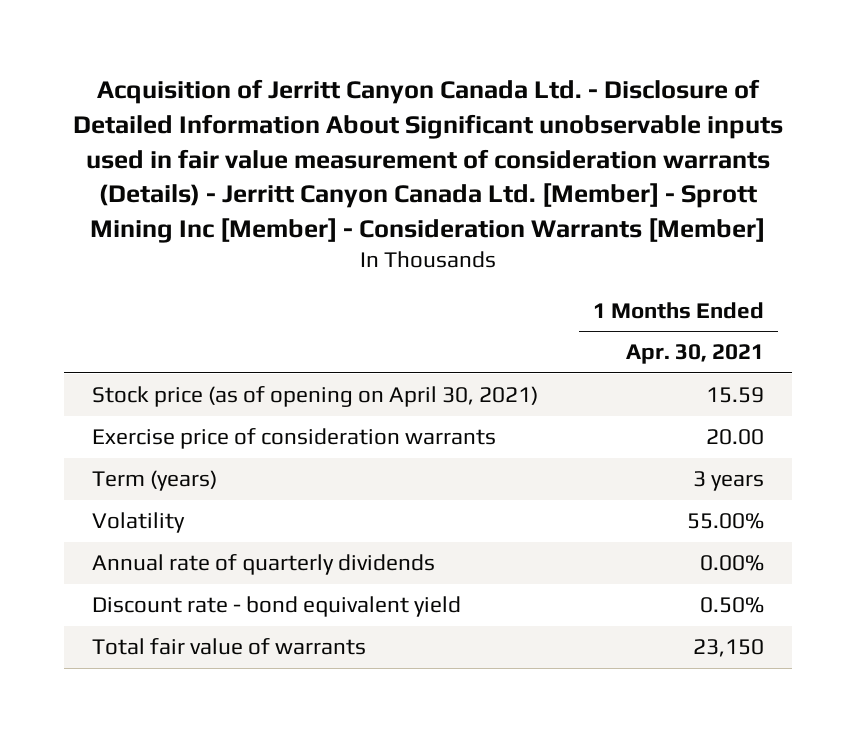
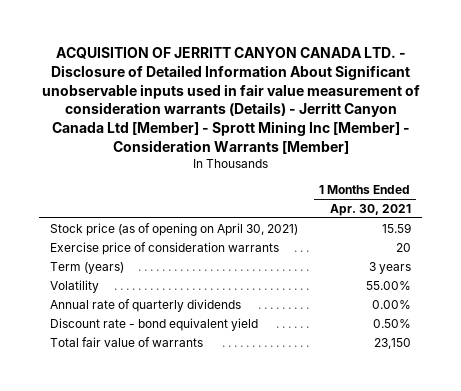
- Acquisition of Jerritt Canyon Canada Ltd. - Disclosure of Detailed Information About Significant unobservable inputs used in fair value measurement of consideration warrants (Details) - Jerritt Canyon Canada Ltd. [Member] - Sprott Mining Inc [Member] - Consideration Warrants [Member]
+ ACQUISITION OF JERRITT CANYON CANADA LTD. - Disclosure of Detailed Information About Significant unobservable inputs used in fair value measurement of consideration warrants (Details) - Jerritt Canyon Canada Ltd [Member] - Sprott Mining Inc [Member] - Consideration Warrants [Member]
- Exercise price of consideration warrants | 20.00
+ Exercise price of consideration warrants | 20

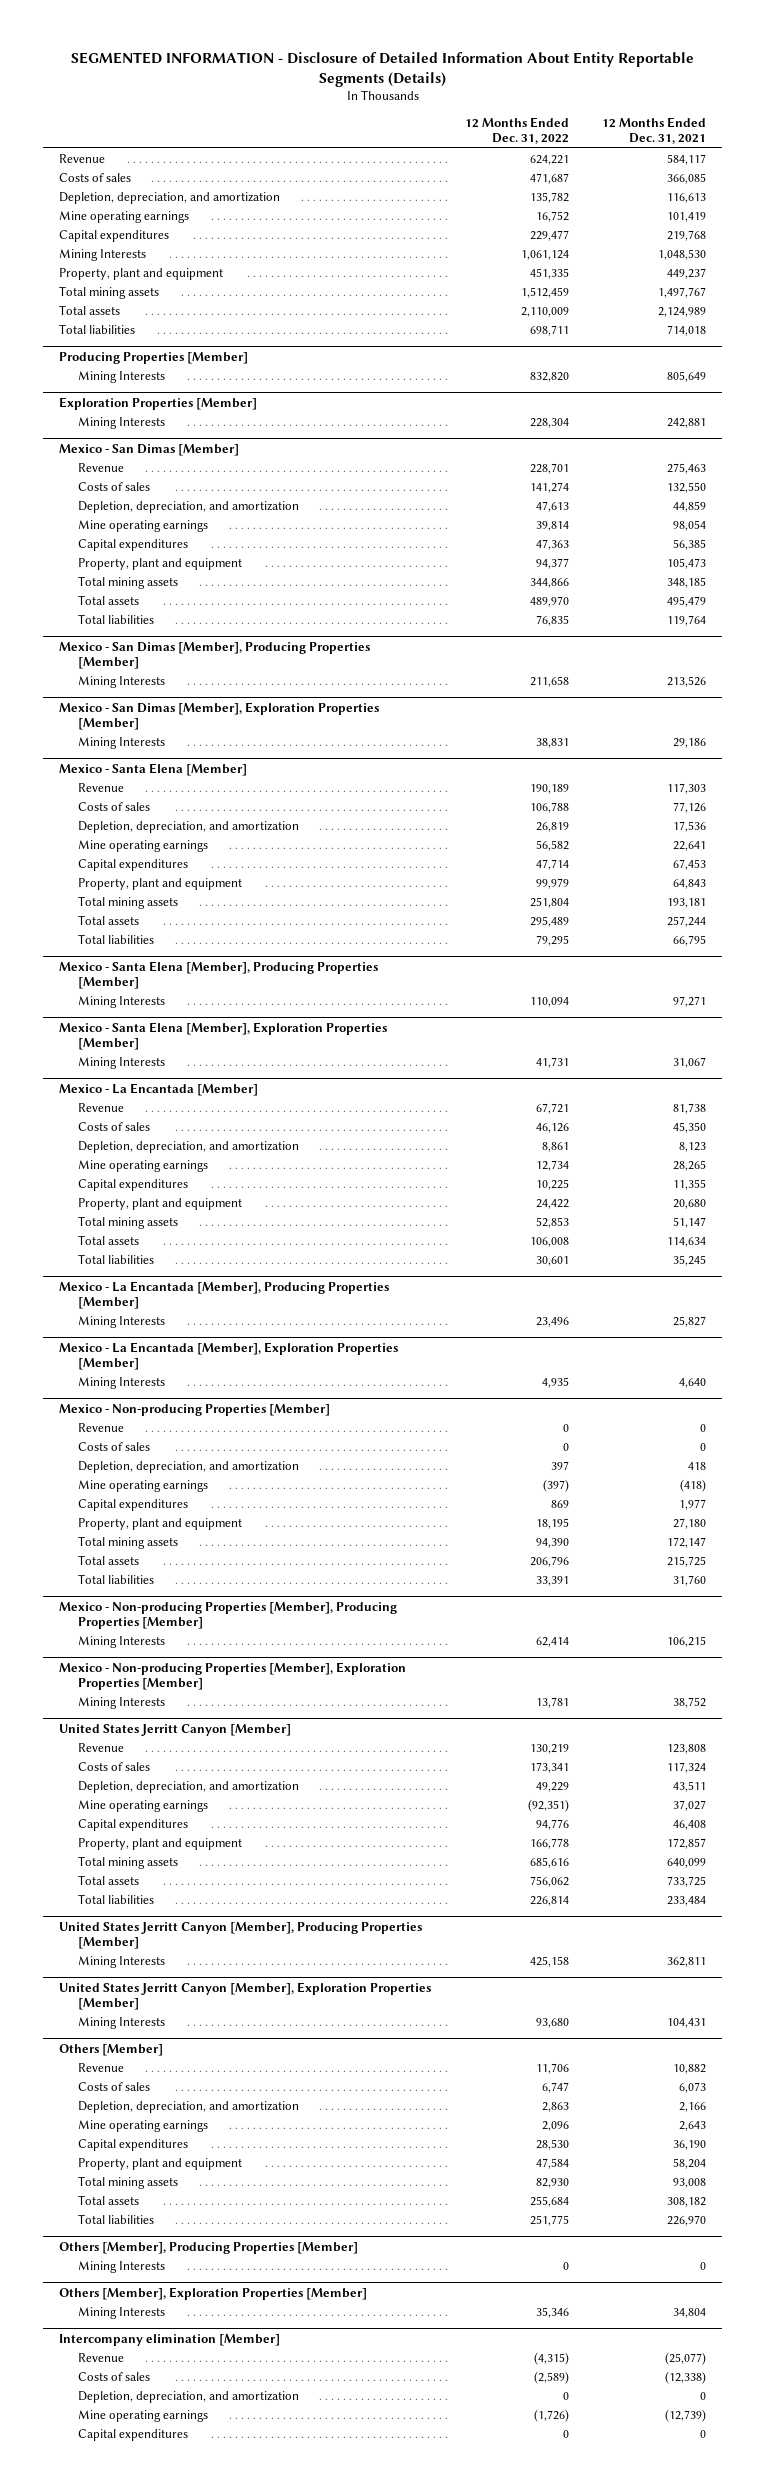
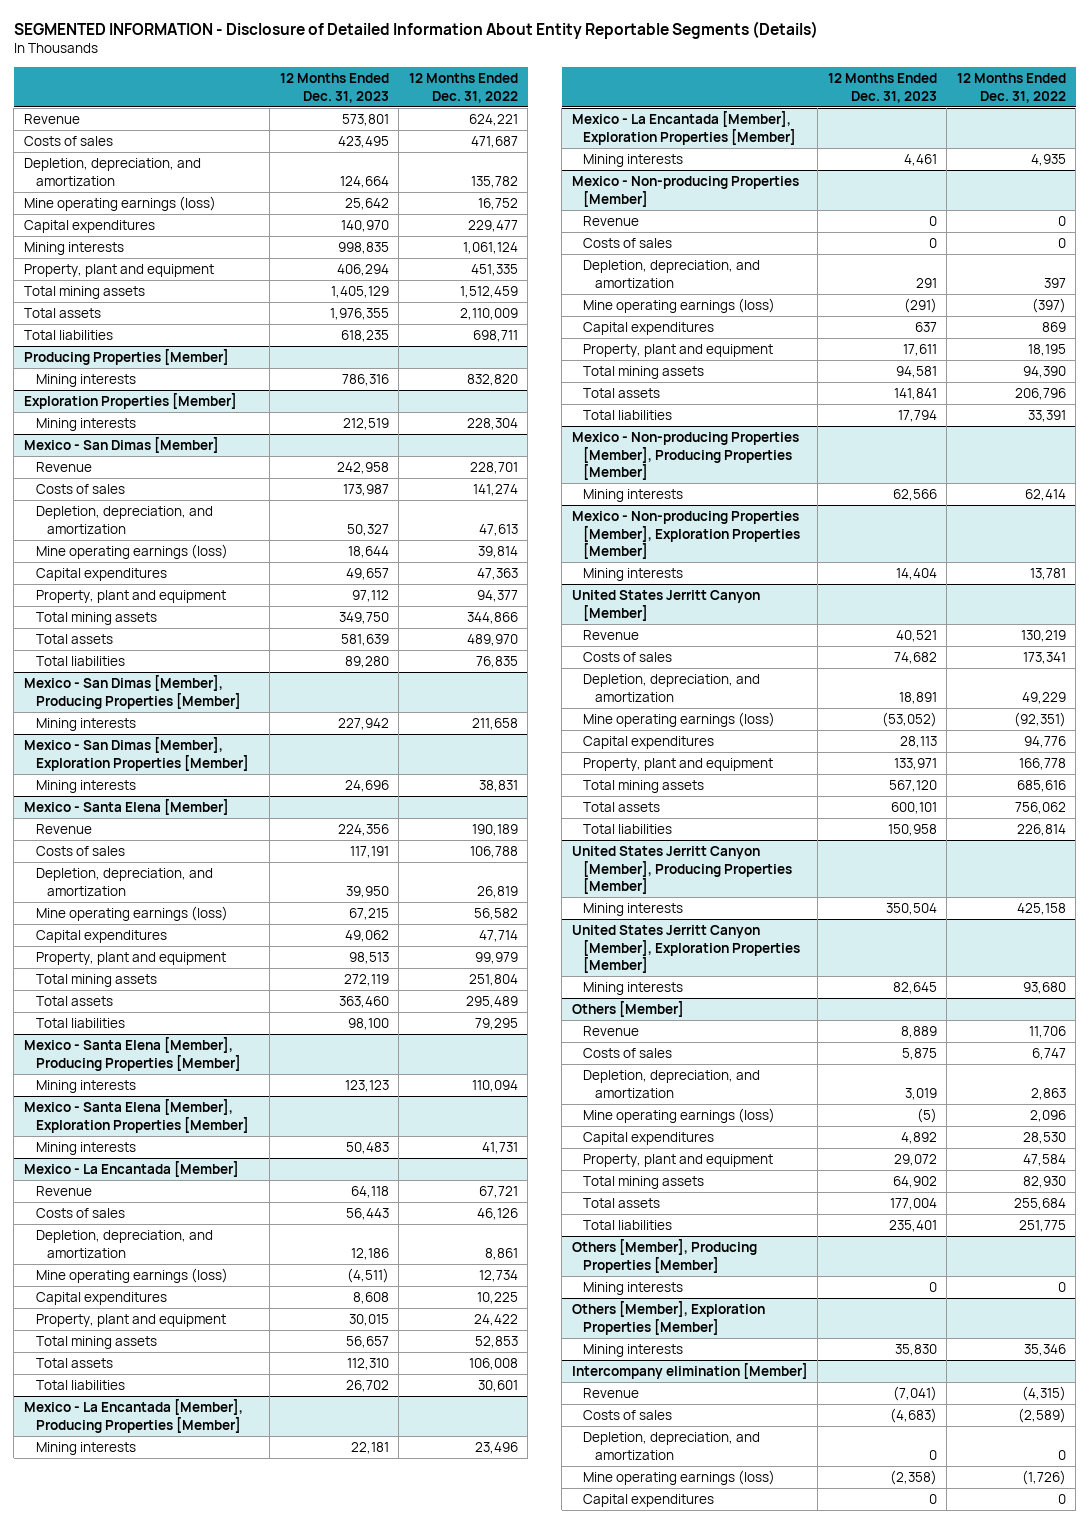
- | 12 Months Ended Dec. 31, 2022 | 12 Months Ended Dec. 31, 2021
+ | 12 Months Ended Dec. 31, 2023 | 12 Months Ended Dec. 31, 2022
- Mine operating earnings | 16,752 | 101,419
+ Mine operating earnings (loss) | 25,642 | 16,752
- Mining Interests | 1,061,124 | 1,048,530
+ Mining interests | 998,835 | 1,061,124
@ Producing Properties [Member]
- Mining Interests | 832,820 | 805,649
+ Mining interests | 786,316 | 832,820
@ Exploration Properties [Member]
- Mining Interests | 228,304 | 242,881
+ Mining interests | 212,519 | 228,304
@ Mexico - San Dimas [Member]
- Mine operating earnings | 39,814 | 98,054
+ Mine operating earnings (loss) | 18,644 | 39,814
@ Mexico - San Dimas [Member], Producing Properties [Member]
- Mining Interests | 211,658 | 213,526
+ Mining interests | 227,942 | 211,658
@ Mexico - San Dimas [Member], Exploration Properties [Member]
- Mining Interests | 38,831 | 29,186
+ Mining interests | 24,696 | 38,831
@ Mexico - Santa Elena [Member]
- Mine operating earnings | 56,582 | 22,641
+ Mine operating earnings (loss) | 67,215 | 56,582
@ Mexico - Santa Elena [Member], Producing Properties [Member]
- Mining Interests | 110,094 | 97,271
+ Mining interests | 123,123 | 110,094
@ Mexico - Santa Elena [Member], Exploration Properties [Member]
- Mining Interests | 41,731 | 31,067
+ Mining interests | 50,483 | 41,731
@ Mexico - La Encantada [Member]
- Mine operating earnings | 12,734 | 28,265
+ Mine operating earnings (loss) | (4,511) | 12,734
@ Mexico - La Encantada [Member], Producing Properties [Member]
- Mining Interests | 23,496 | 25,827
+ Mining interests | 22,181 | 23,496
@ Mexico - La Encantada [Member], Exploration Properties [Member]
- Mining Interests | 4,935 | 4,640
+ Mining interests | 4,461 | 4,935
@ Mexico - Non-producing Properties [Member]
- Mine operating earnings | (397) | (418)
+ Mine operating earnings (loss) | (291) | (397)
@ Mexico - Non-producing Properties [Member], Producing Properties [Member]
- Mining Interests | 62,414 | 106,215
+ Mining interests | 62,566 | 62,414
@ Mexico - Non-producing Properties [Member], Exploration Properties [Member]
- Mining Interests | 13,781 | 38,752
+ Mining interests | 14,404 | 13,781
@ United States Jerritt Canyon [Member]
- Mine operating earnings | (92,351) | 37,027
+ Mine operating earnings (loss) | (53,052) | (92,351)
@ United States Jerritt Canyon [Member], Producing Properties [Member]
- Mining Interests | 425,158 | 362,811
+ Mining interests | 350,504 | 425,158
@ United States Jerritt Canyon [Member], Exploration Properties [Member]
- Mining Interests | 93,680 | 104,431
+ Mining interests | 82,645 | 93,680
@ Others [Member]
- Mine operating earnings | 2,096 | 2,643
+ Mine operating earnings (loss) | (5) | 2,096
@ Others [Member], Producing Properties [Member]
- Mining Interests | 0 | 0
+ Mining interests | 0 | 0
@ Others [Member], Exploration Properties [Member]
- Mining Interests | 35,346 | 34,804
+ Mining interests | 35,830 | 35,346
@ Intercompany elimination [Member]
- Mine operating earnings | (1,726) | (12,739)
+ Mine operating earnings (loss) | (2,358) | (1,726)

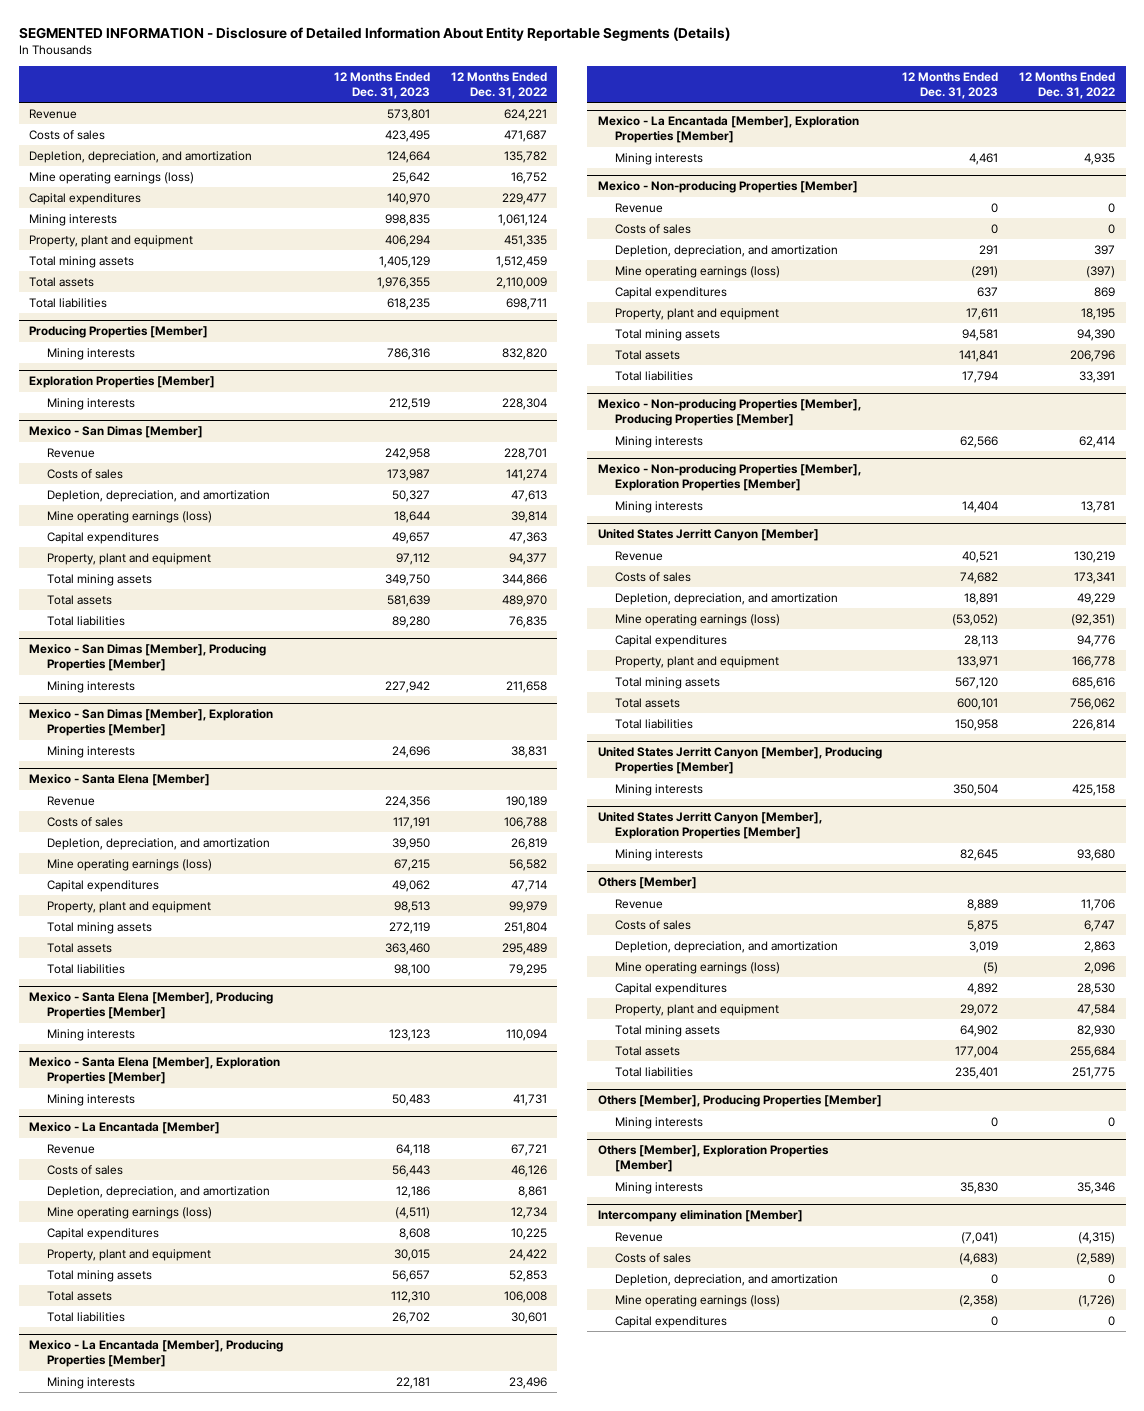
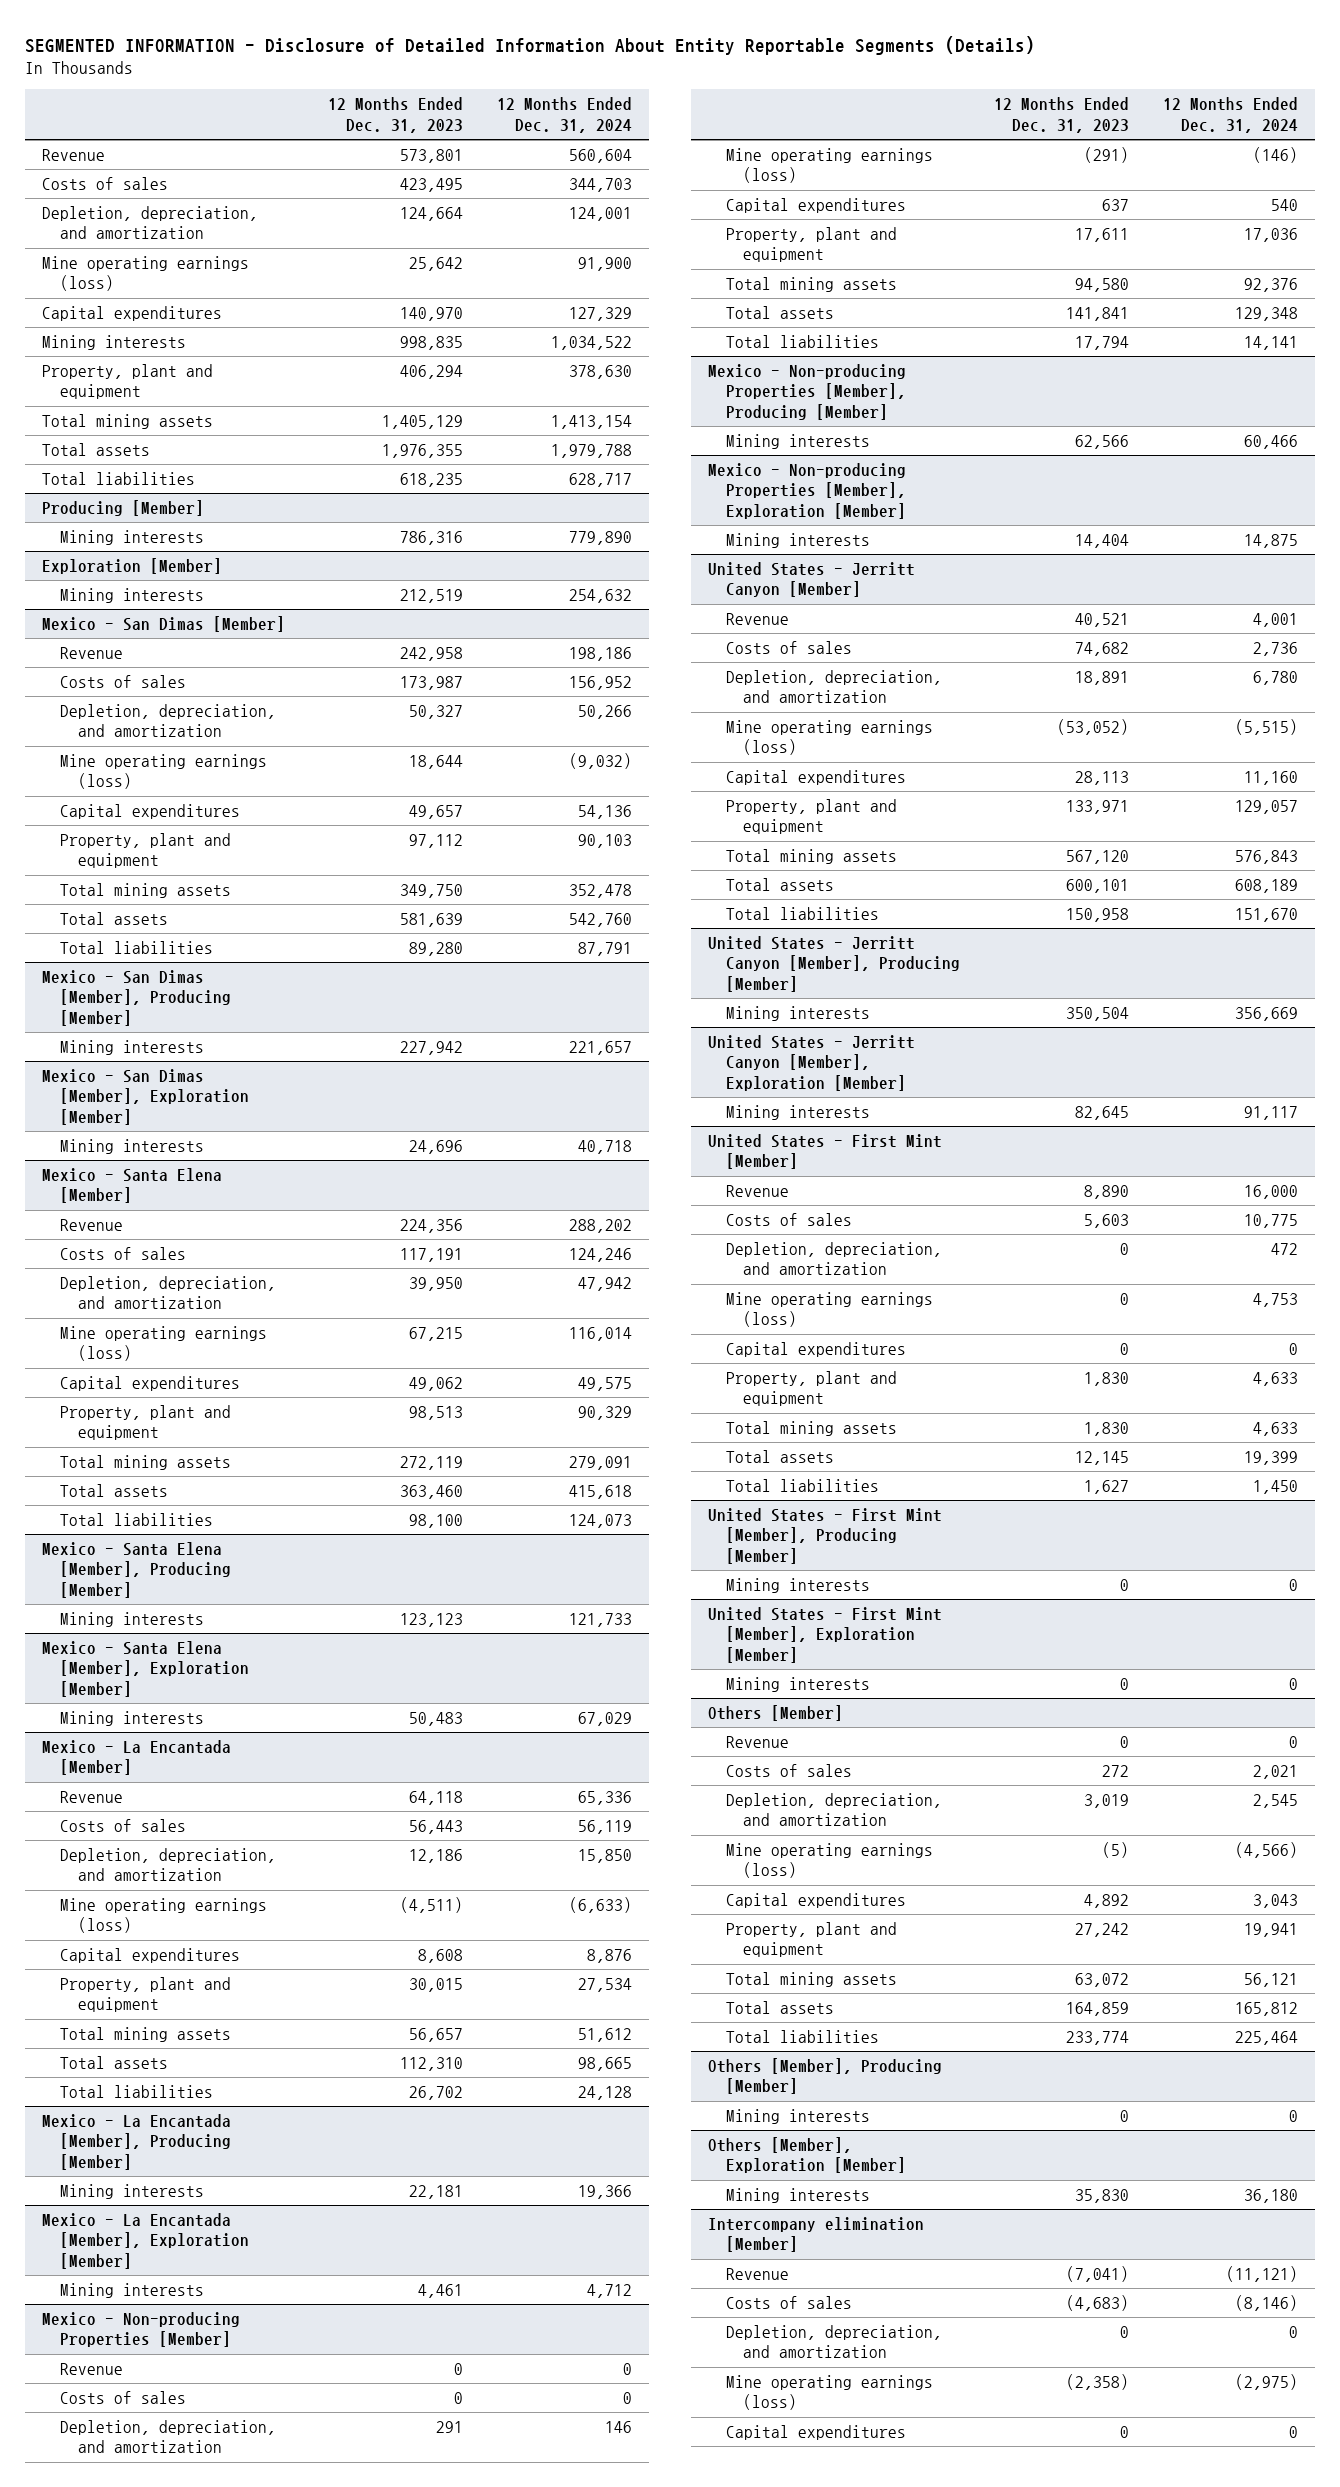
- | 12 Months Ended Dec. 31, 2023 | 12 Months Ended Dec. 31, 2022
+ | 12 Months Ended Dec. 31, 2023 | 12 Months Ended Dec. 31, 2024
- Producing Properties [Member]
+ Producing [Member]
- Exploration Properties [Member]
+ Exploration [Member]
- Mexico - San Dimas [Member], Producing Properties [Member]
+ Mexico - San Dimas [Member], Producing [Member]
- Mexico - San Dimas [Member], Exploration Properties [Member]
+ Mexico - San Dimas [Member], Exploration [Member]
- Mexico - Santa Elena [Member], Producing Properties [Member]
+ Mexico - Santa Elena [Member], Producing [Member]
- Mexico - Santa Elena [Member], Exploration Properties [Member]
+ Mexico - Santa Elena [Member], Exploration [Member]
- Mexico - La Encantada [Member], Producing Properties [Member]
+ Mexico - La Encantada [Member], Producing [Member]
- Mexico - La Encantada [Member], Exploration Properties [Member]
+ Mexico - La Encantada [Member], Exploration [Member]
@ Mexico - Non-producing Properties [Member]
- Total mining assets | 94,581 | 94,390
+ Total mining assets | 94,580 | 92,376
- Mexico - Non-producing Properties [Member], Producing Properties [Member]
+ Mexico - Non-producing Properties [Member], Producing [Member]
- Mexico - Non-producing Properties [Member], Exploration Properties [Member]
+ Mexico - Non-producing Properties [Member], Exploration [Member]
- United States Jerritt Canyon [Member]
+ United States - Jerritt Canyon [Member]
- United States Jerritt Canyon [Member], Producing Properties [Member]
+ United States - Jerritt Canyon [Member], Producing [Member]
- United States Jerritt Canyon [Member], Exploration Properties [Member]
+ United States - Jerritt Canyon [Member], Exploration [Member]
+ United States - First Mint [Member]
+ Revenue | 8,890 | 16,000
+ Costs of sales | 5,603 | 10,775
+ Depletion, depreciation, and amortization | 0 | 472
+ Mine operating earnings (loss) | 0 | 4,753
+ Capital expenditures | 0 | 0
+ Property, plant and equipment | 1,830 | 4,633
+ Total mining assets | 1,830 | 4,633
+ Total assets | 12,145 | 19,399
+ Total liabilities | 1,627 | 1,450
+ United States - First Mint [Member], Producing [Member]
+ Mining interests | 0 | 0
+ United States - First Mint [Member], Exploration [Member]
+ Mining interests | 0 | 0
@ Others [Member]
- Revenue | 8,889 | 11,706
- Costs of sales | 5,875 | 6,747
+ Revenue | 0 | 0
+ Costs of sales | 272 | 2,021
- Property, plant and equipment | 29,072 | 47,584
- Total mining assets | 64,902 | 82,930
- Total assets | 177,004 | 255,684
- Total liabilities | 235,401 | 251,775
- Others [Member], Producing Properties [Member]
@ Others [Member]
+ Property, plant and equipment | 27,242 | 19,941
+ Total mining assets | 63,072 | 56,121
+ Total assets | 164,859 | 165,812
+ Total liabilities | 233,774 | 225,464
+ Others [Member], Producing [Member]
- Others [Member], Exploration Properties [Member]
+ Others [Member], Exploration [Member]

